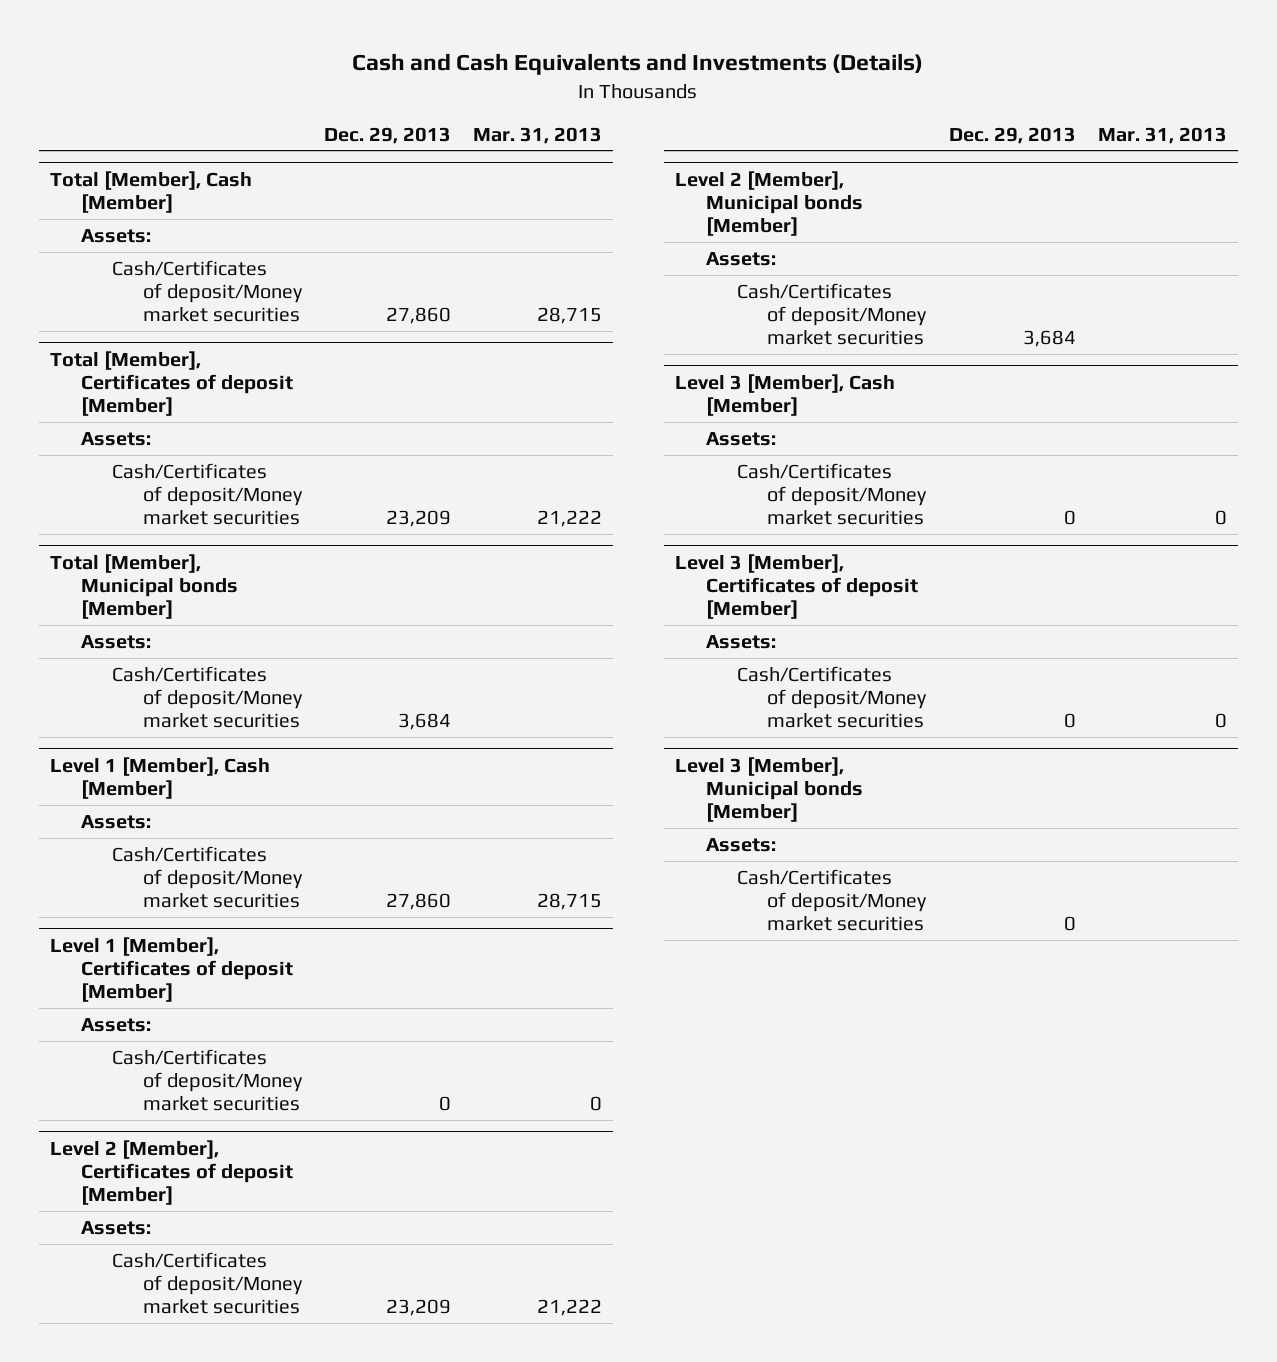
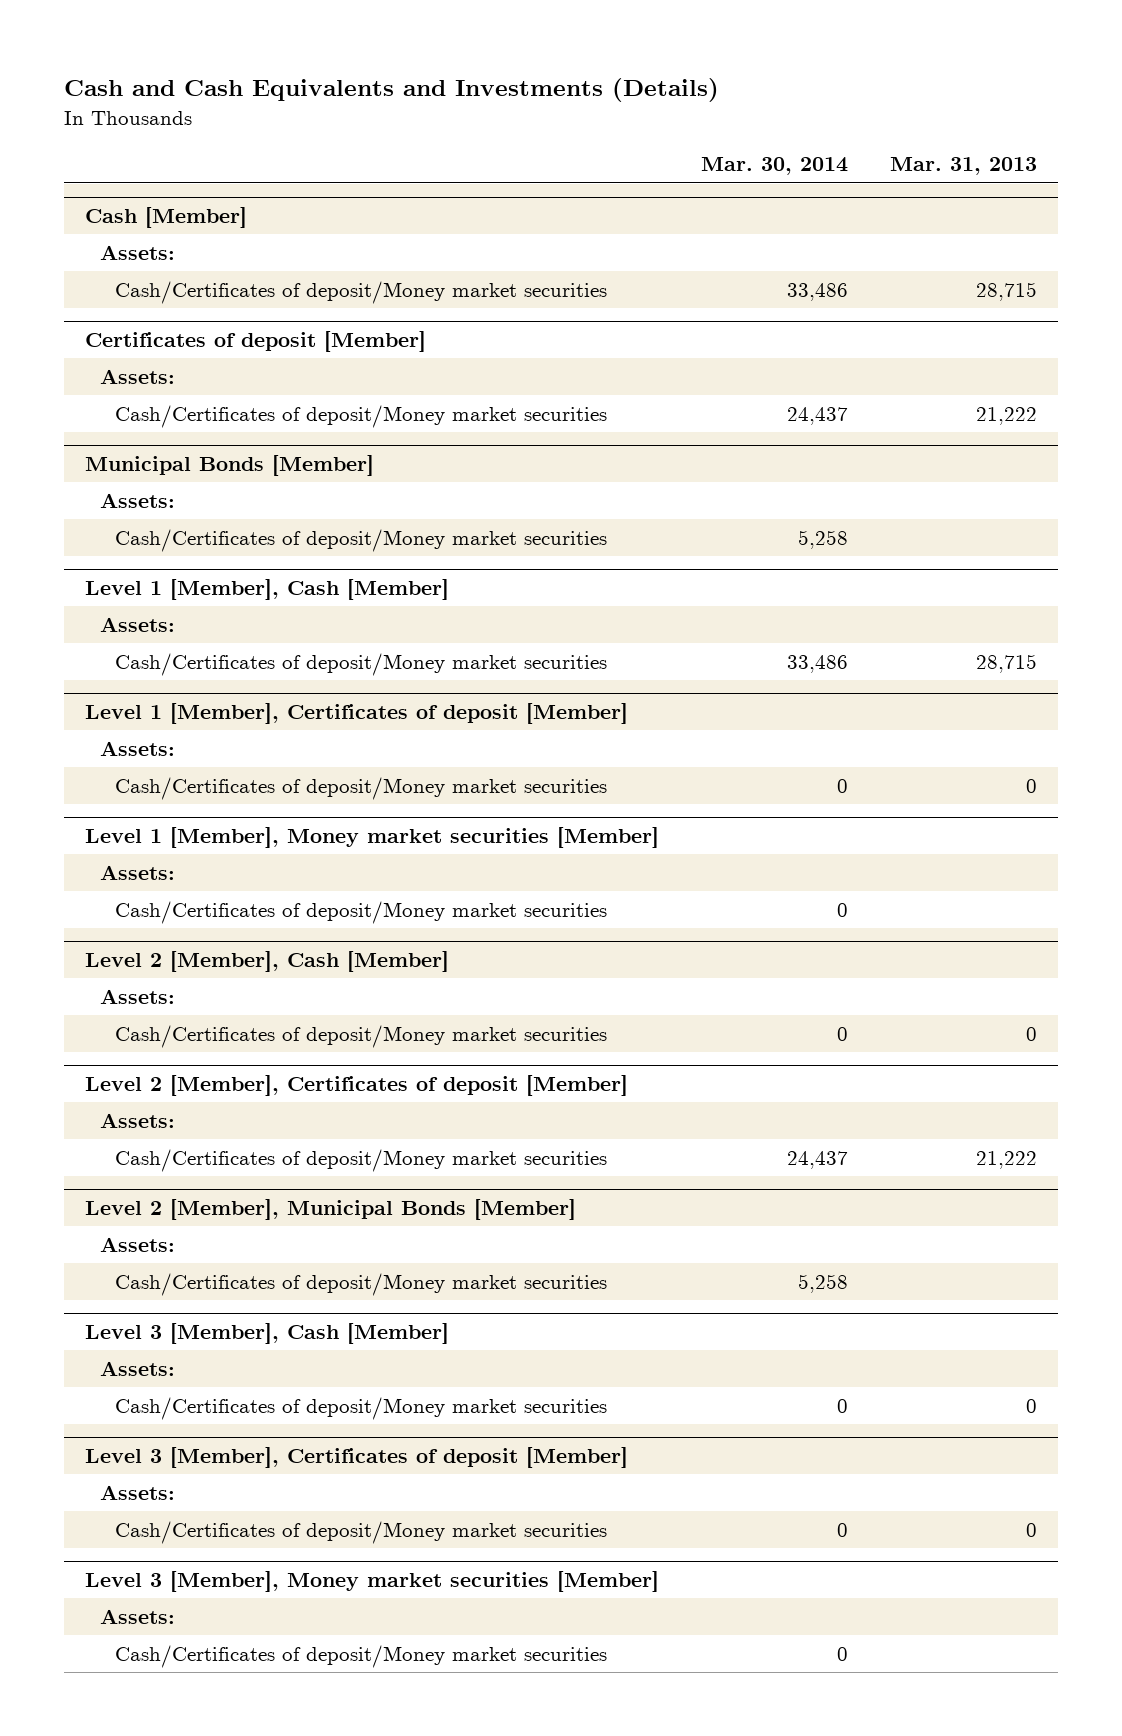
- | Dec. 29, 2013 | Mar. 31, 2013
+ | Mar. 30, 2014 | Mar. 31, 2013
- Total [Member], Cash [Member]
+ Cash [Member]
- Total [Member], Certificates of deposit [Member]
+ Certificates of deposit [Member]
- Total [Member], Municipal bonds [Member]
+ Municipal Bonds [Member]
+ Level 1 [Member], Money market securities [Member]
+ Assets:
+ Cash/Certificates of deposit/Money market securities | 0 |
+ Level 2 [Member], Cash [Member]
+ Assets:
+ Cash/Certificates of deposit/Money market securities | 0 | 0
- Level 2 [Member], Municipal bonds [Member]
+ Level 2 [Member], Municipal Bonds [Member]
- Level 3 [Member], Municipal bonds [Member]
+ Level 3 [Member], Money market securities [Member]

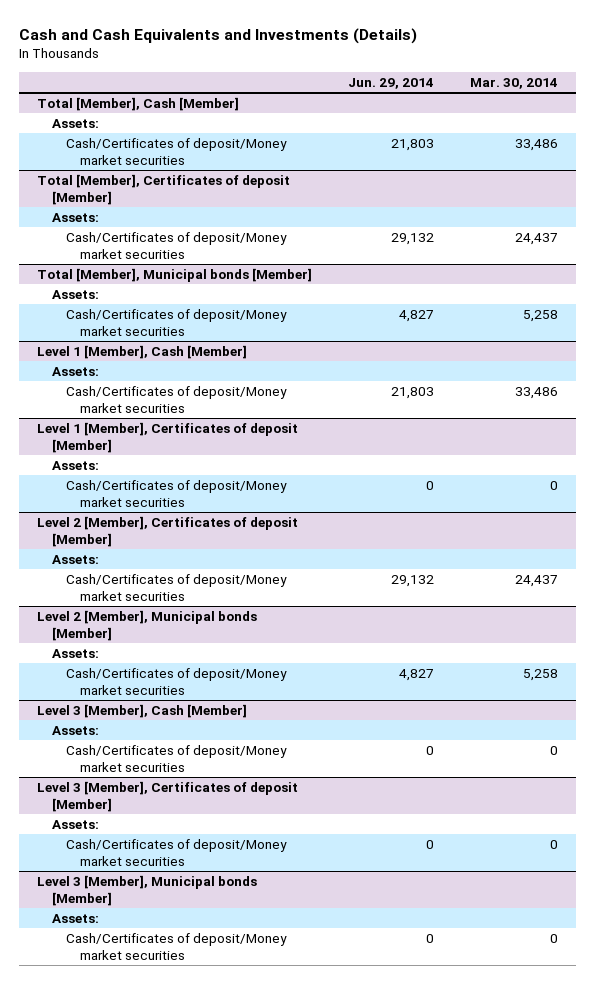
- | Mar. 30, 2014 | Mar. 31, 2013
+ | Jun. 29, 2014 | Mar. 30, 2014
- Cash [Member]
+ Total [Member], Cash [Member]
- Certificates of deposit [Member]
+ Total [Member], Certificates of deposit [Member]
- Municipal Bonds [Member]
+ Total [Member], Municipal bonds [Member]
- Level 1 [Member], Money market securities [Member]
- Assets:
- Cash/Certificates of deposit/Money market securities | 0 |
- Level 2 [Member], Cash [Member]
- Assets:
- Cash/Certificates of deposit/Money market securities | 0 | 0
- Level 2 [Member], Municipal Bonds [Member]
+ Level 2 [Member], Municipal bonds [Member]
- Level 3 [Member], Money market securities [Member]
+ Level 3 [Member], Municipal bonds [Member]

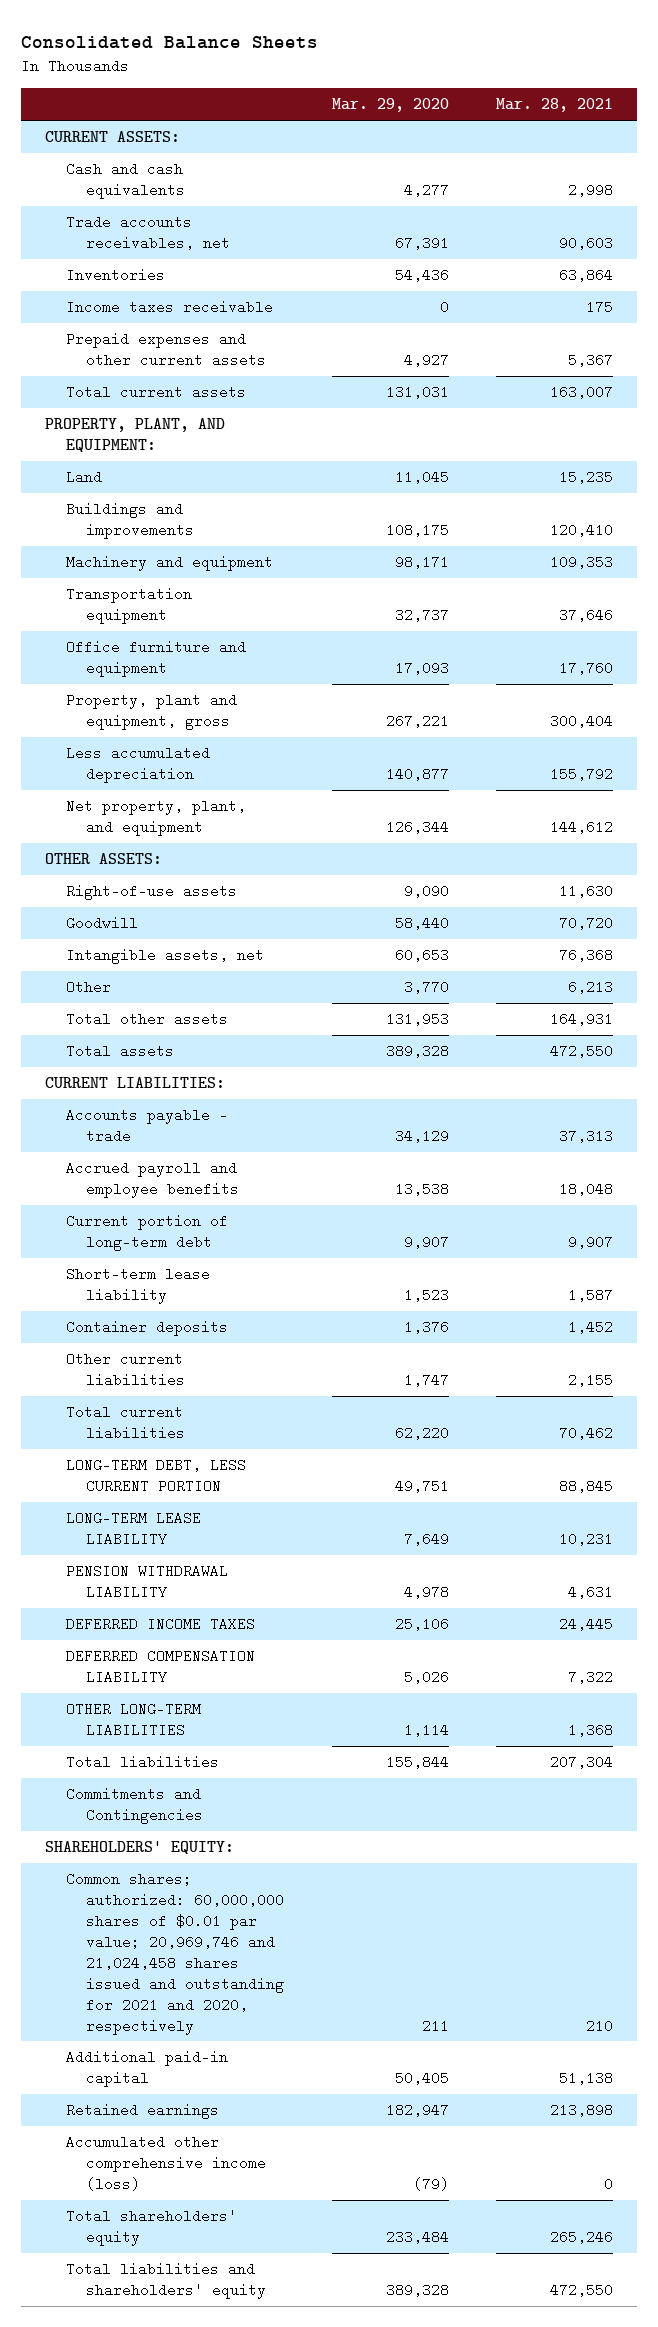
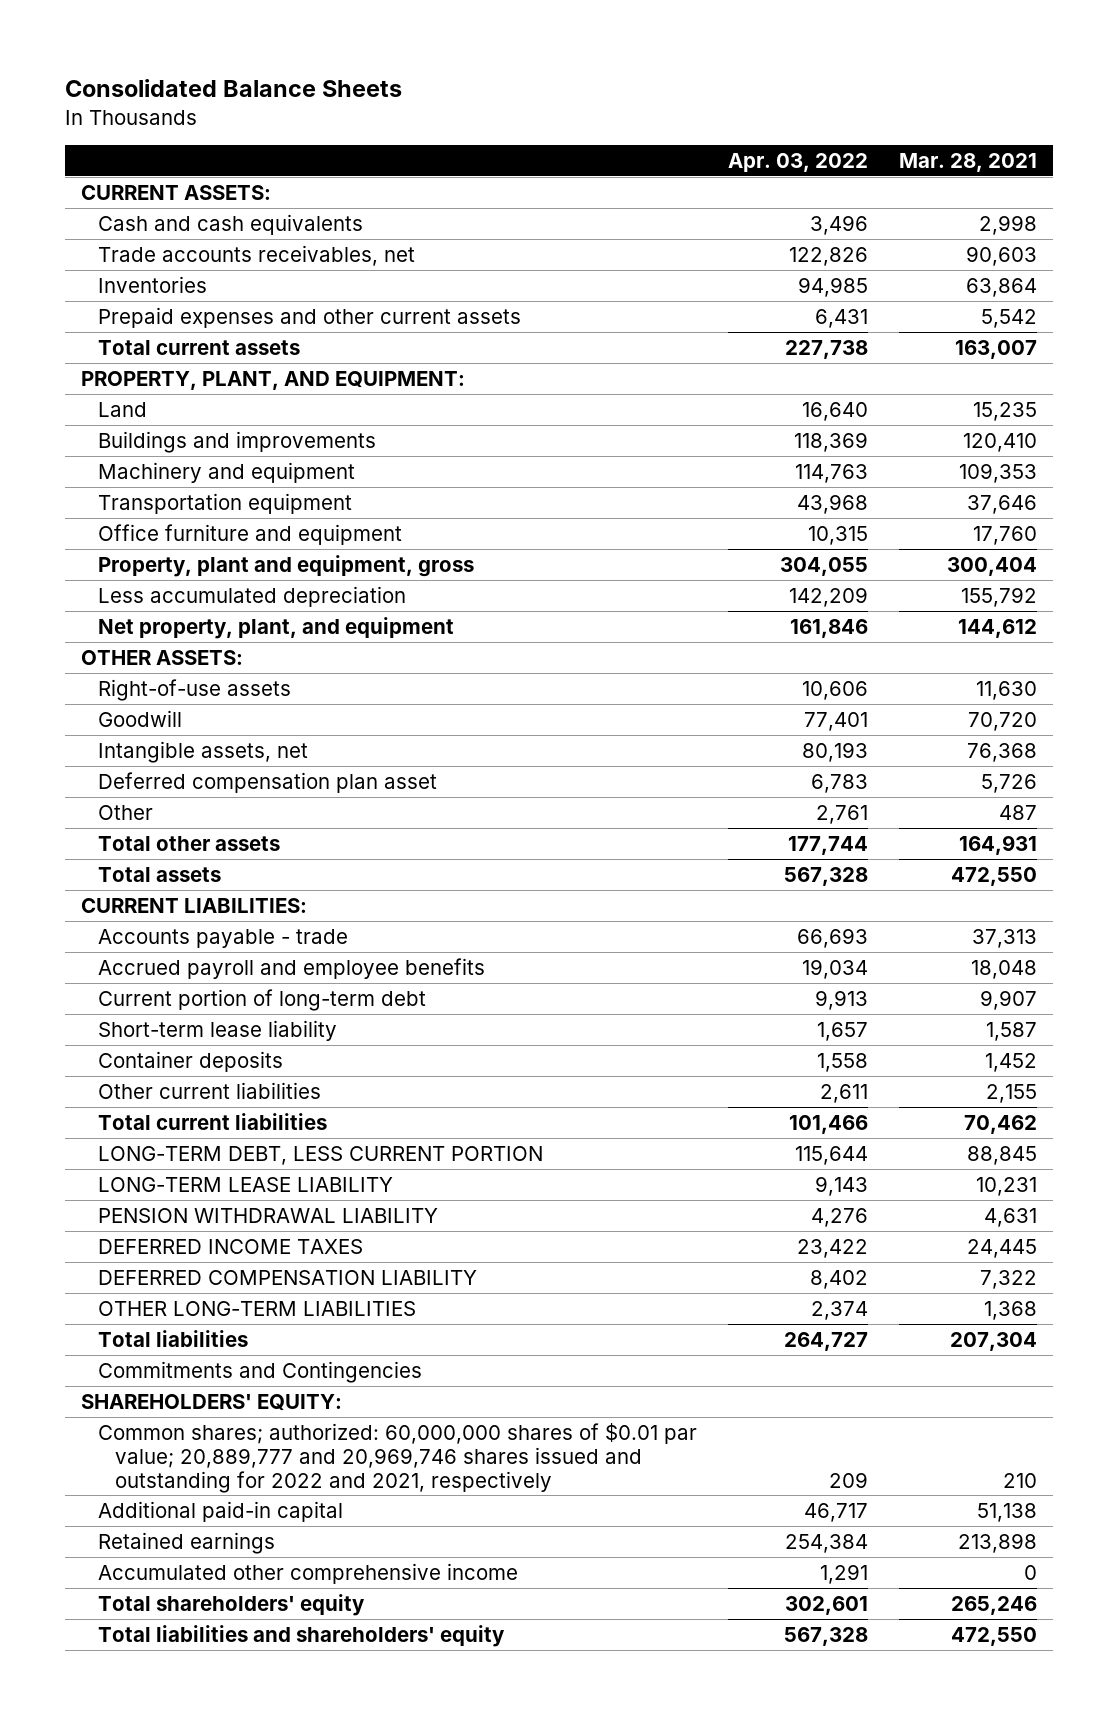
- | Mar. 29, 2020 | Mar. 28, 2021
+ | Apr. 03, 2022 | Mar. 28, 2021
- Income taxes receivable | 0 | 175
- Prepaid expenses and other current assets | 4,927 | 5,367
+ Prepaid expenses and other current assets | 6,431 | 5,542
- Other | 3,770 | 6,213
+ Deferred compensation plan asset | 6,783 | 5,726
+ Other | 2,761 | 487
- Common shares; authorized: 60,000,000 shares of $0.01 par value; 20,969,746 and 21,024,458 shares issued and outstanding for 2021 and 2020, respectively | 211 | 210
+ Common shares; authorized: 60,000,000 shares of $0.01 par value; 20,889,777 and 20,969,746 shares issued and outstanding for 2022 and 2021, respectively | 209 | 210
- Accumulated other comprehensive income (loss) | (79) | 0
+ Accumulated other comprehensive income | 1,291 | 0

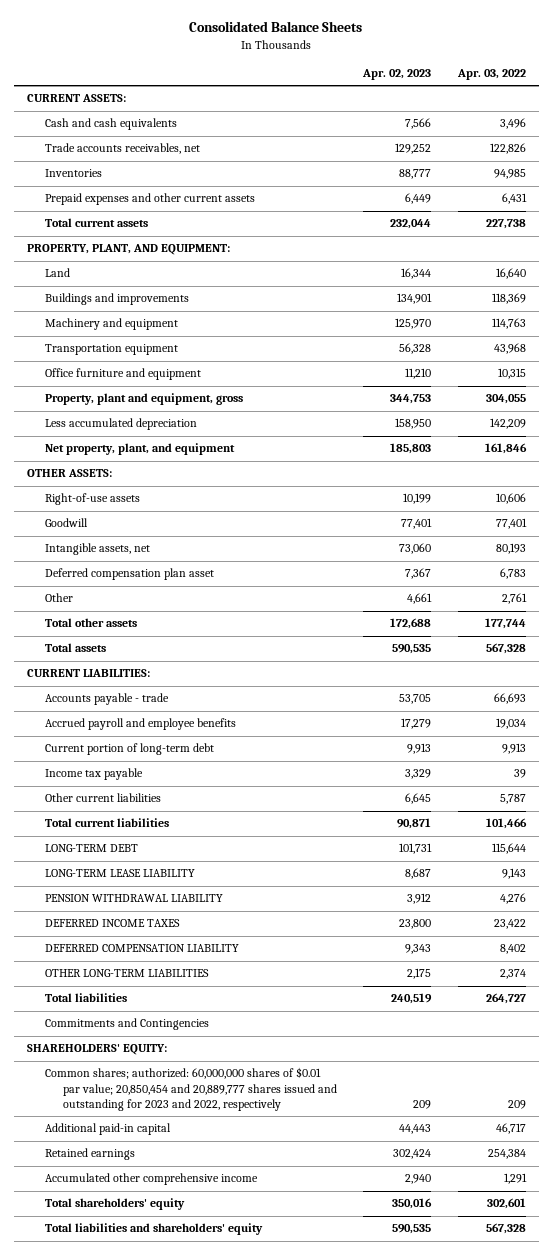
- | Apr. 03, 2022 | Mar. 28, 2021
+ | Apr. 02, 2023 | Apr. 03, 2022
- Short-term lease liability | 1,657 | 1,587
- Container deposits | 1,558 | 1,452
- Other current liabilities | 2,611 | 2,155
+ Income tax payable | 3,329 | 39
+ Other current liabilities | 6,645 | 5,787
- LONG-TERM DEBT, LESS CURRENT PORTION | 115,644 | 88,845
+ LONG-TERM DEBT | 101,731 | 115,644
- Common shares; authorized: 60,000,000 shares of $0.01 par value; 20,889,777 and 20,969,746 shares issued and outstanding for 2022 and 2021, respectively | 209 | 210
+ Common shares; authorized: 60,000,000 shares of $0.01 par value; 20,850,454 and 20,889,777 shares issued and outstanding for 2023 and 2022, respectively | 209 | 209

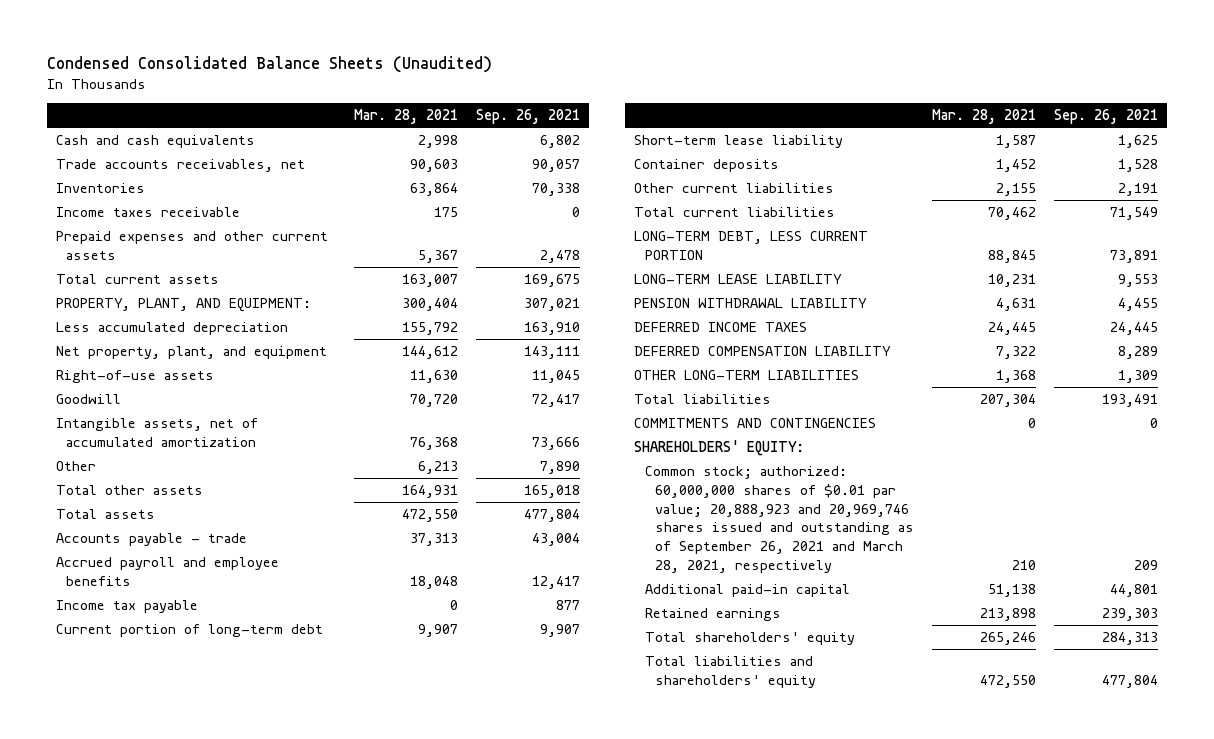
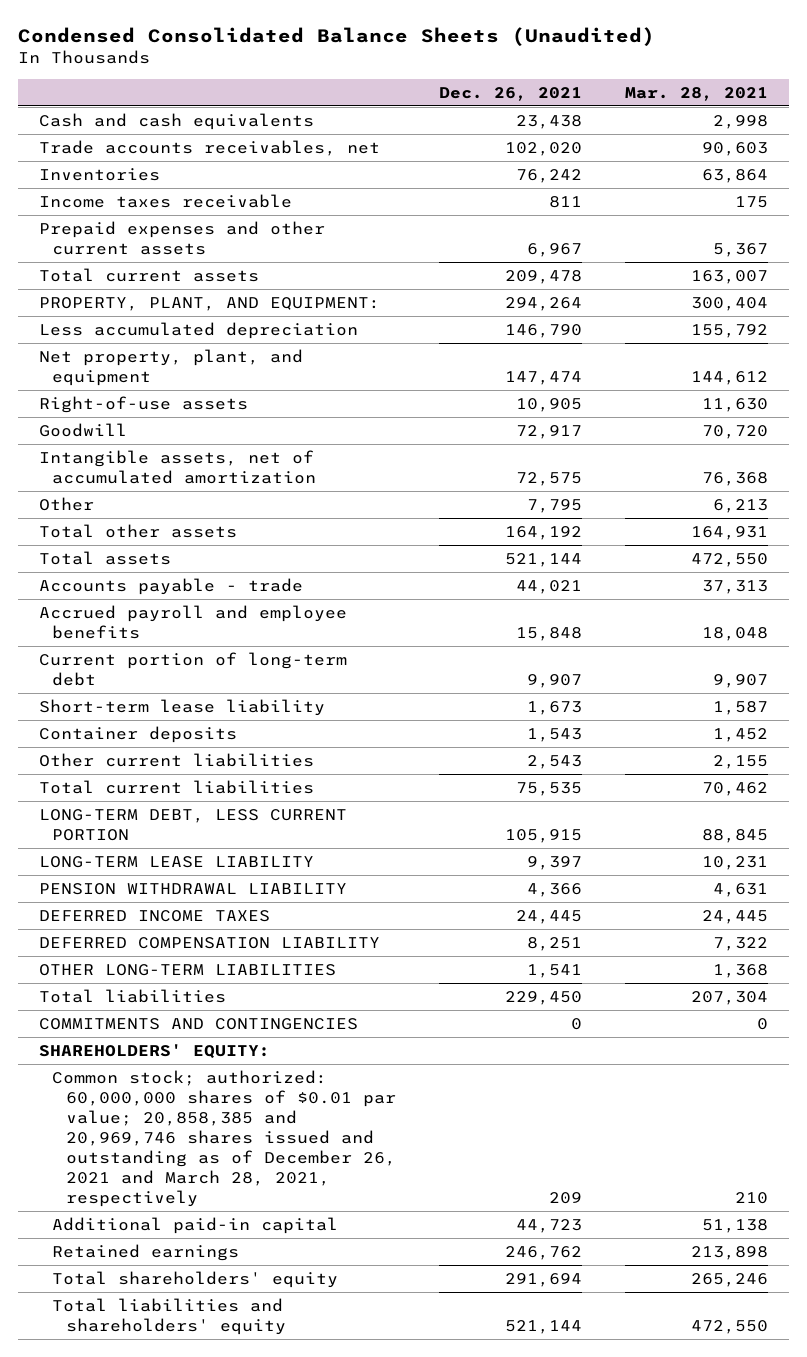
- | Mar. 28, 2021 | Sep. 26, 2021
+ | Dec. 26, 2021 | Mar. 28, 2021
- Income tax payable | 0 | 877
- Common stock; authorized: 60,000,000 shares of $0.01 par value; 20,888,923 and 20,969,746 shares issued and outstanding as of September 26, 2021 and March 28, 2021, respectively | 210 | 209
+ Common stock; authorized: 60,000,000 shares of $0.01 par value; 20,858,385 and 20,969,746 shares issued and outstanding as of December 26, 2021 and March 28, 2021, respectively | 209 | 210

